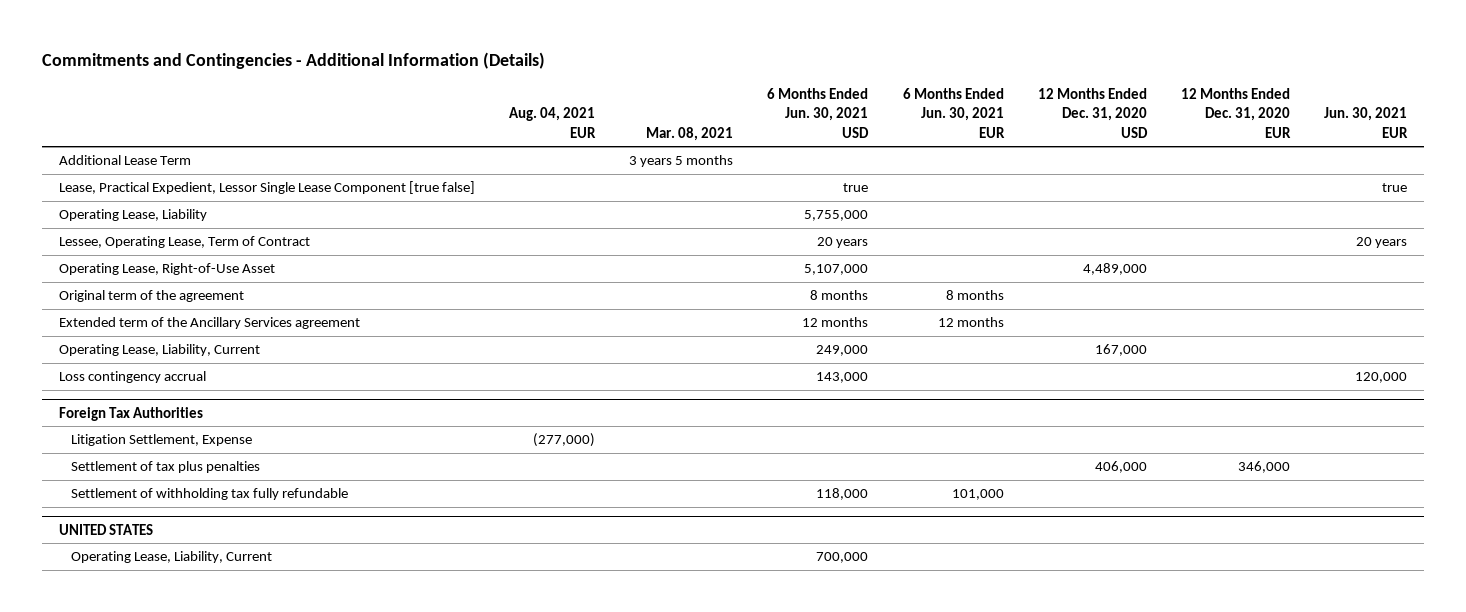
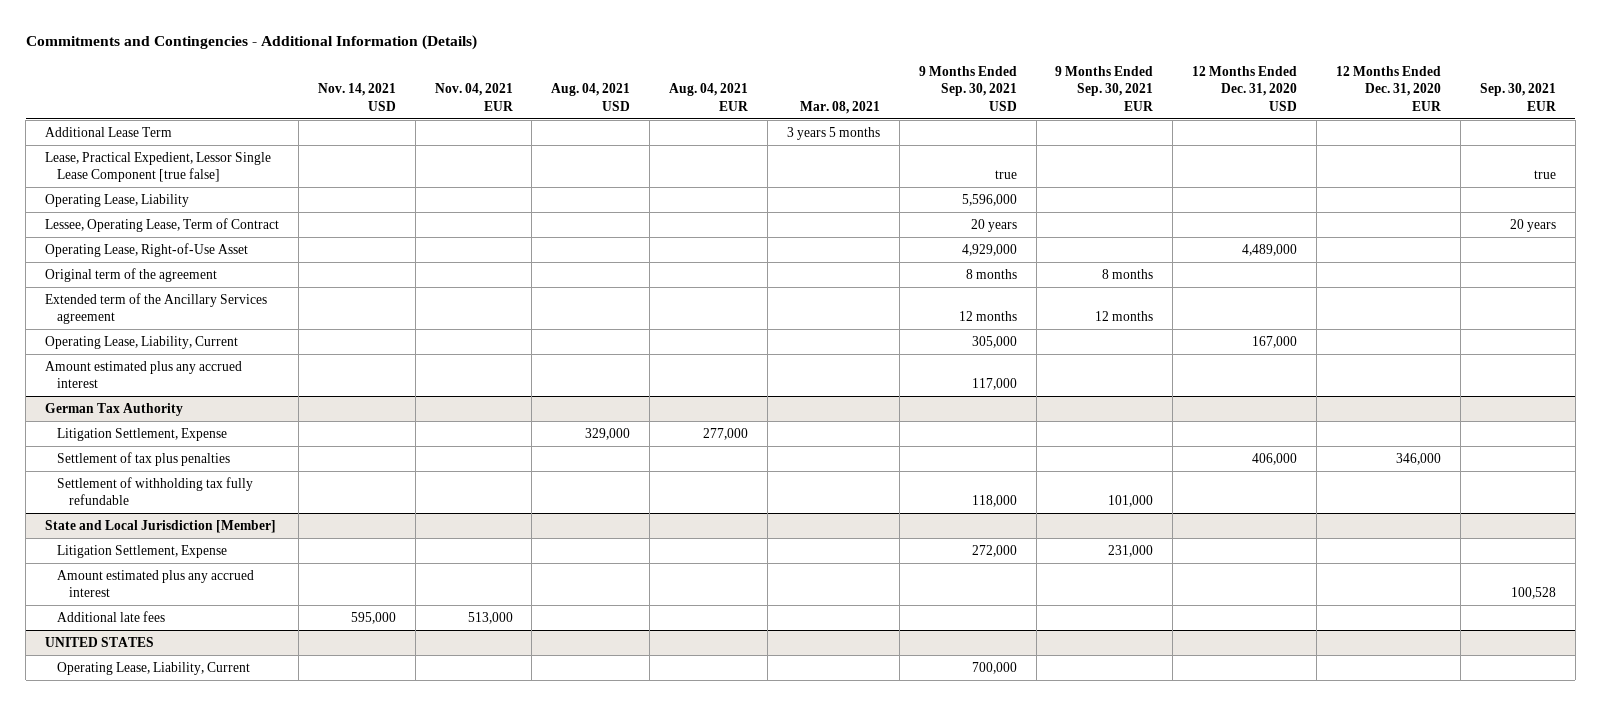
- | Aug. 04, 2021 EUR | Mar. 08, 2021 | 6 Months Ended Jun. 30, 2021 USD | 6 Months Ended Jun. 30, 2021 EUR | 12 Months Ended Dec. 31, 2020 USD | 12 Months Ended Dec. 31, 2020 EUR | Jun. 30, 2021 EUR
+ | Nov. 14, 2021 USD | Nov. 04, 2021 EUR | Aug. 04, 2021 USD | Aug. 04, 2021 EUR | Mar. 08, 2021 | 9 Months Ended Sep. 30, 2021 USD | 9 Months Ended Sep. 30, 2021 EUR | 12 Months Ended Dec. 31, 2020 USD | 12 Months Ended Dec. 31, 2020 EUR | Sep. 30, 2021 EUR
- Loss contingency accrual | | | 143,000 | | | | 120,000
- Foreign Tax Authorities
- Litigation Settlement, Expense | (277,000) | | | | | |
+ Amount estimated plus any accrued interest | | | | | | 117,000 | | | |
+ German Tax Authority
+ Litigation Settlement, Expense | | | 329,000 | 277,000 | | | | | |
+ State and Local Jurisdiction [Member]
+ Litigation Settlement, Expense | | | | | | 272,000 | 231,000 | | |
+ Amount estimated plus any accrued interest | | | | | | | | | | 100,528
+ Additional late fees | 595,000 | 513,000 | | | | | | | |

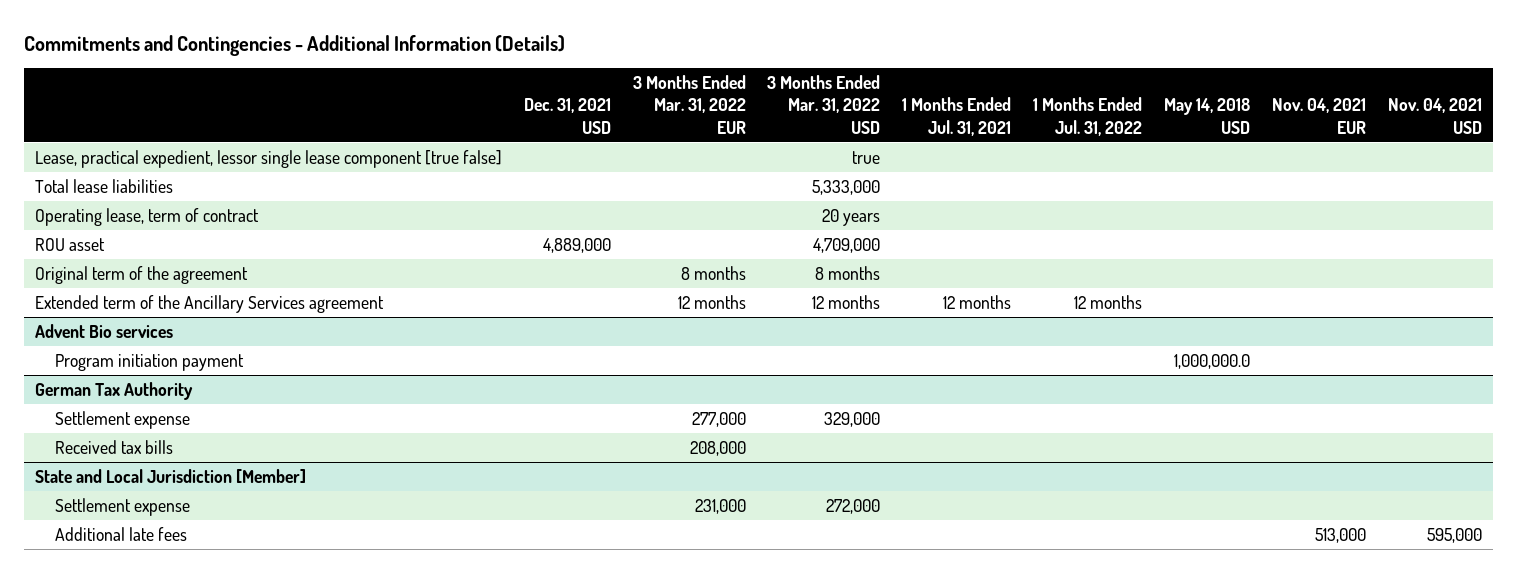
- | Nov. 14, 2021 USD | Nov. 04, 2021 EUR | Aug. 04, 2021 USD | Aug. 04, 2021 EUR | Mar. 08, 2021 | 9 Months Ended Sep. 30, 2021 USD | 9 Months Ended Sep. 30, 2021 EUR | 12 Months Ended Dec. 31, 2020 USD | 12 Months Ended Dec. 31, 2020 EUR | Sep. 30, 2021 EUR
+ | Dec. 31, 2021 USD | 3 Months Ended Mar. 31, 2022 EUR | 3 Months Ended Mar. 31, 2022 USD | 1 Months Ended Jul. 31, 2021 | 1 Months Ended Jul. 31, 2022 | May 14, 2018 USD | Nov. 04, 2021 EUR | Nov. 04, 2021 USD
- Additional Lease Term | | | | | 3 years 5 months | | | | |
- Lease, Practical Expedient, Lessor Single Lease Component [true false] | | | | | | true | | | | true
- Operating Lease, Liability | | | | | | 5,596,000 | | | |
- Lessee, Operating Lease, Term of Contract | | | | | | 20 years | | | | 20 years
- Operating Lease, Right-of-Use Asset | | | | | | 4,929,000 | | 4,489,000 | |
+ Lease, practical expedient, lessor single lease component [true false] | | | true | | | | |
+ Total lease liabilities | | | 5,333,000 | | | | |
+ Operating lease, term of contract | | | 20 years | | | | |
+ ROU asset | 4,889,000 | | 4,709,000 | | | | |
- Operating Lease, Liability, Current | | | | | | 305,000 | | 167,000 | |
- Amount estimated plus any accrued interest | | | | | | 117,000 | | | |
+ Advent Bio services
+ Program initiation payment | | | | | | 1,000,000.0 | |
@ German Tax Authority
- Litigation Settlement, Expense | | | 329,000 | 277,000 | | | | | |
- Settlement of tax plus penalties | | | | | | | | 406,000 | 346,000 |
- Settlement of withholding tax fully refundable | | | | | | 118,000 | 101,000 | | |
+ Settlement expense | | 277,000 | 329,000 | | | | |
+ Received tax bills | | 208,000 | | | | | |
@ State and Local Jurisdiction [Member]
- Litigation Settlement, Expense | | | | | | 272,000 | 231,000 | | |
- Amount estimated plus any accrued interest | | | | | | | | | | 100,528
+ Settlement expense | | 231,000 | 272,000 | | | | |
- UNITED STATES
- Operating Lease, Liability, Current | | | | | | 700,000 | | | |

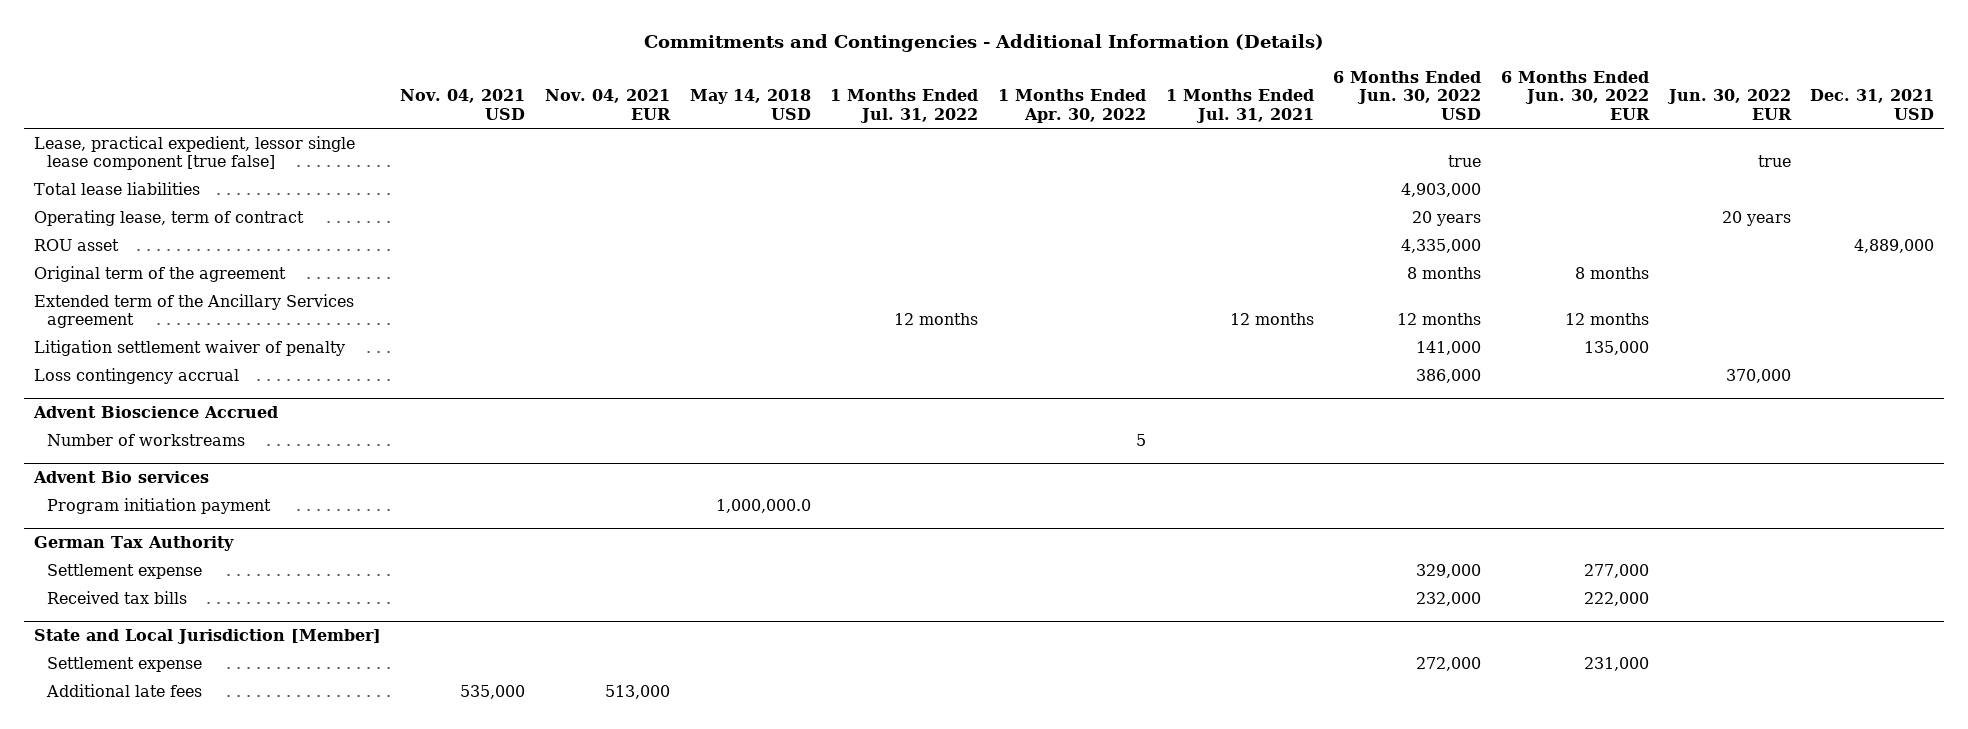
- | Dec. 31, 2021 USD | 3 Months Ended Mar. 31, 2022 EUR | 3 Months Ended Mar. 31, 2022 USD | 1 Months Ended Jul. 31, 2021 | 1 Months Ended Jul. 31, 2022 | May 14, 2018 USD | Nov. 04, 2021 EUR | Nov. 04, 2021 USD
+ | Nov. 04, 2021 USD | Nov. 04, 2021 EUR | May 14, 2018 USD | 1 Months Ended Jul. 31, 2022 | 1 Months Ended Apr. 30, 2022 | 1 Months Ended Jul. 31, 2021 | 6 Months Ended Jun. 30, 2022 USD | 6 Months Ended Jun. 30, 2022 EUR | Jun. 30, 2022 EUR | Dec. 31, 2021 USD
+ Litigation settlement waiver of penalty | | | | | | | 141,000 | 135,000 | |
+ Loss contingency accrual | | | | | | | 386,000 | | 370,000 |
+ Advent Bioscience Accrued
+ Number of workstreams | | | | | 5 | | | | |
@ State and Local Jurisdiction [Member]
- Additional late fees | | | | | | | 513,000 | 595,000
+ Additional late fees | 535,000 | 513,000 | | | | | | | |

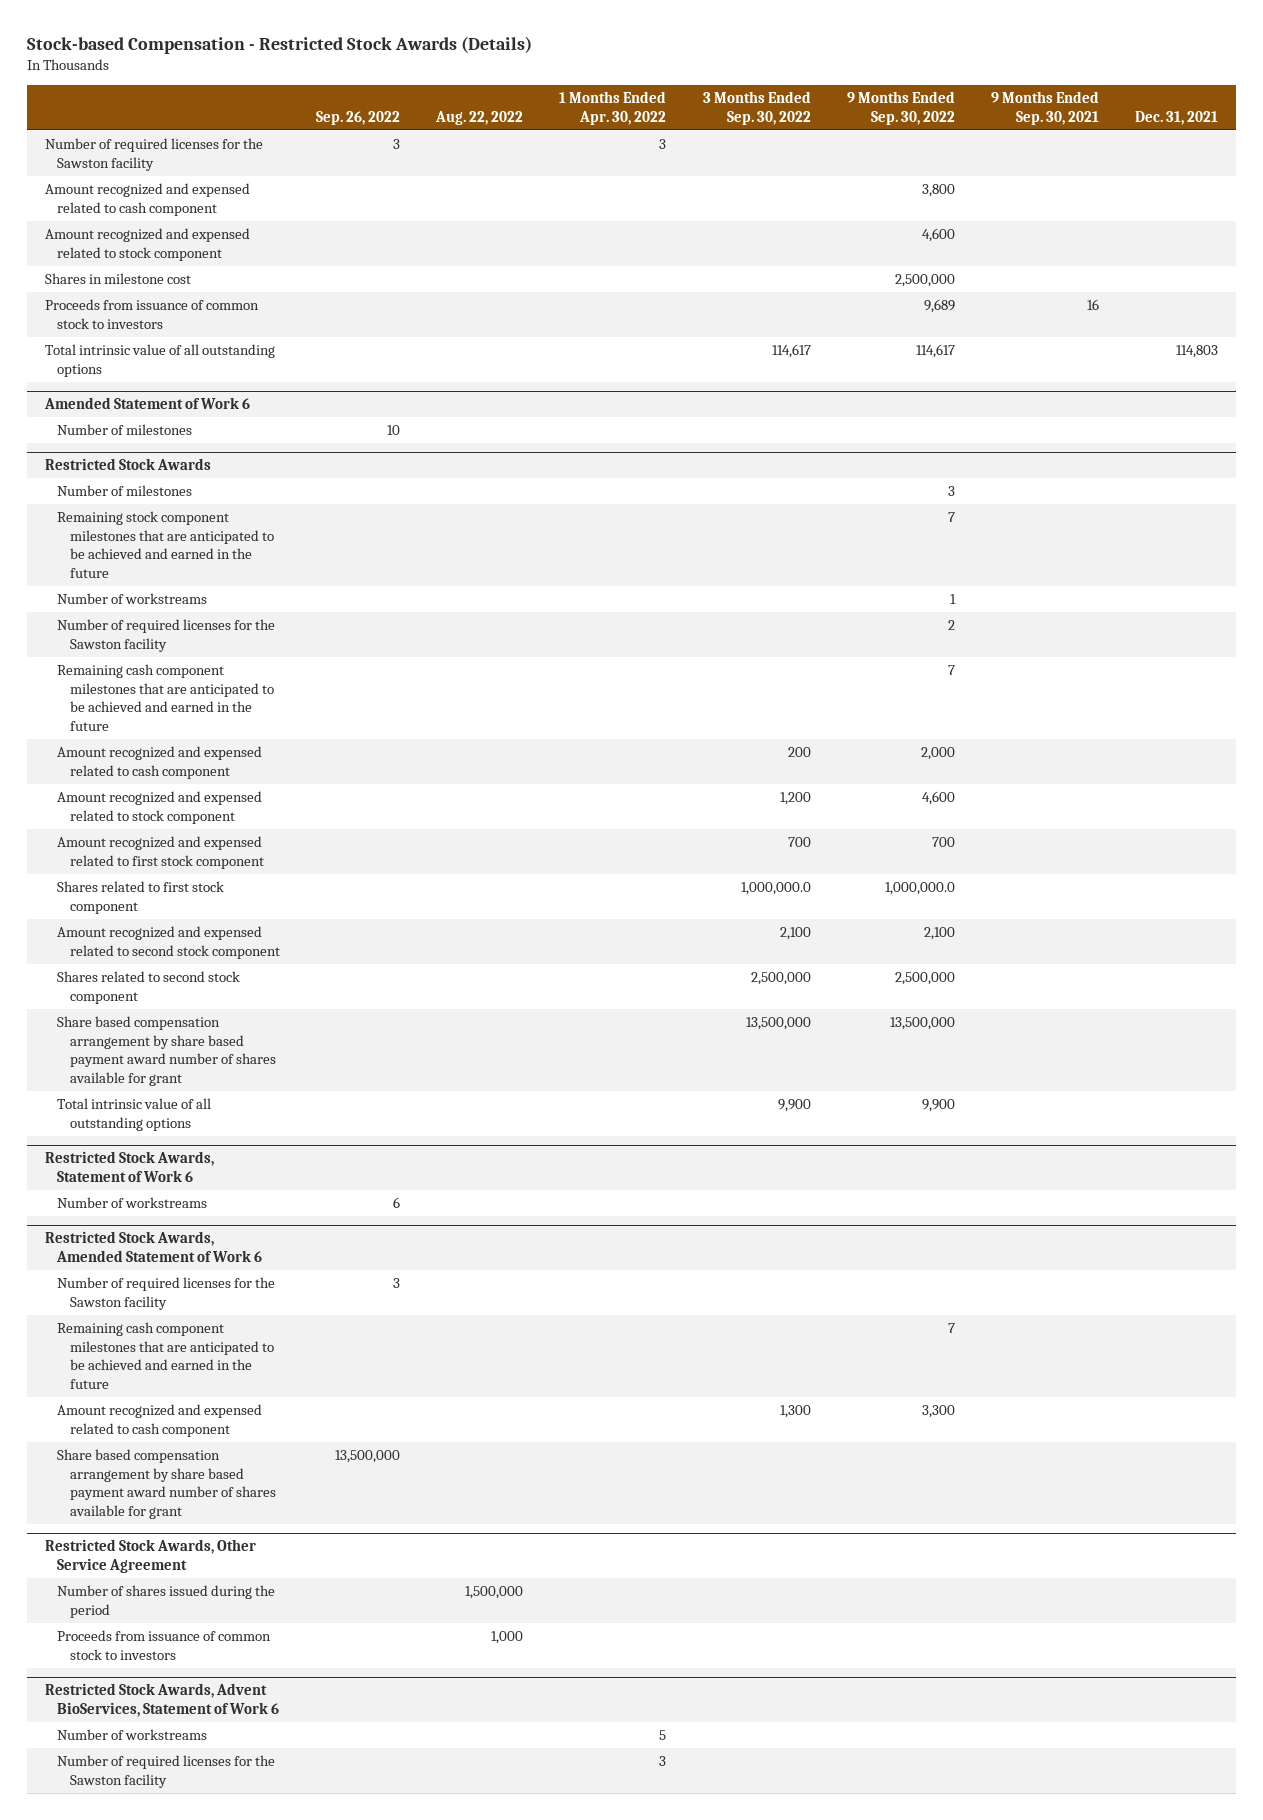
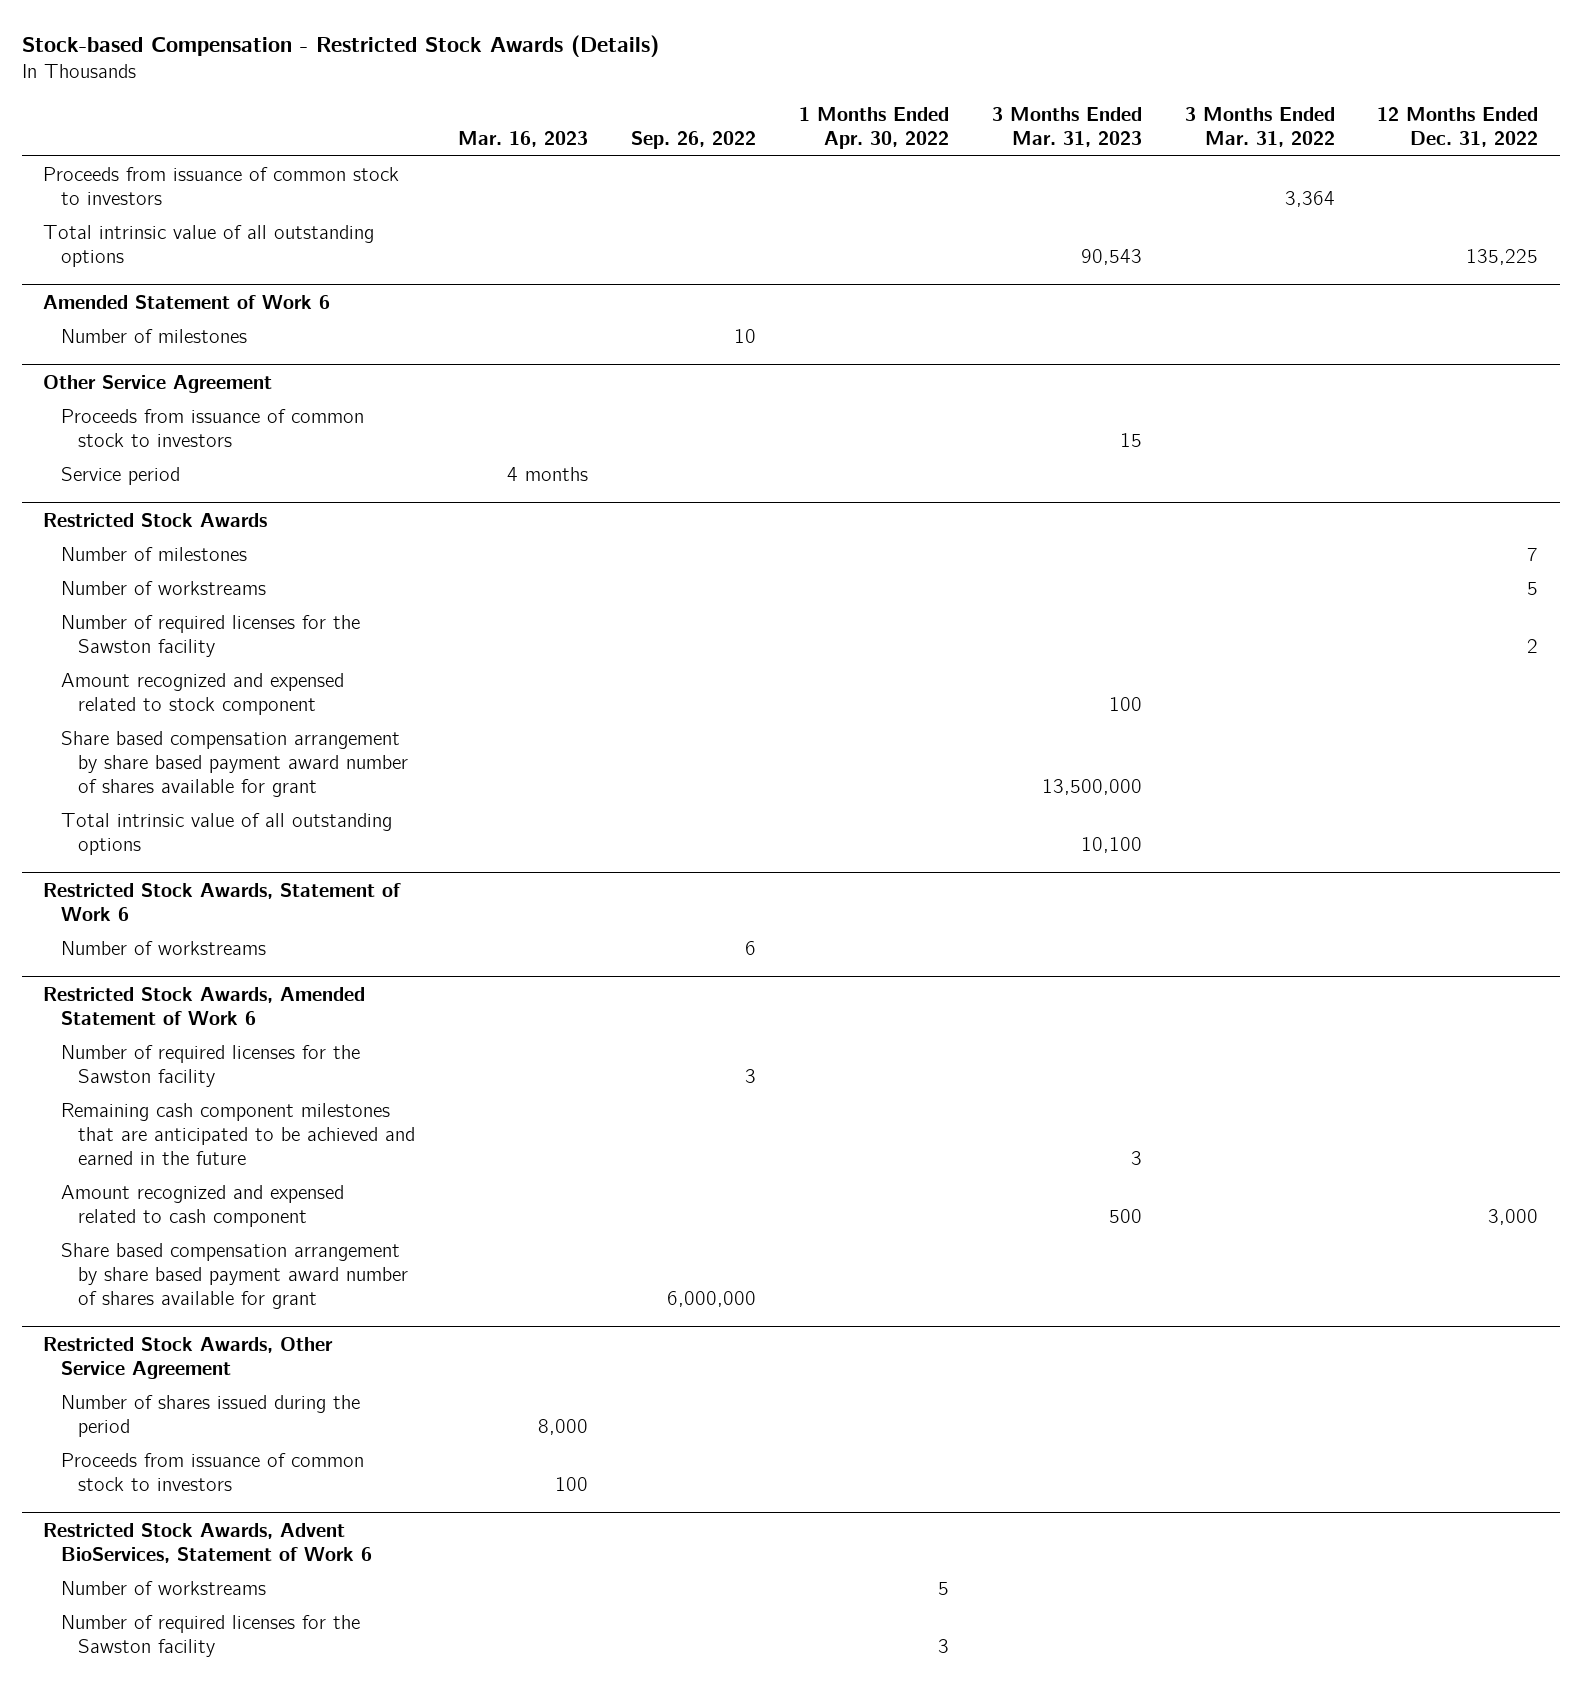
- | Sep. 26, 2022 | Aug. 22, 2022 | 1 Months Ended Apr. 30, 2022 | 3 Months Ended Sep. 30, 2022 | 9 Months Ended Sep. 30, 2022 | 9 Months Ended Sep. 30, 2021 | Dec. 31, 2021
+ | Mar. 16, 2023 | Sep. 26, 2022 | 1 Months Ended Apr. 30, 2022 | 3 Months Ended Mar. 31, 2023 | 3 Months Ended Mar. 31, 2022 | 12 Months Ended Dec. 31, 2022
- Number of required licenses for the Sawston facility | 3 | | 3 | | | |
- Amount recognized and expensed related to cash component | | | | | 3,800 | |
- Amount recognized and expensed related to stock component | | | | | 4,600 | |
- Shares in milestone cost | | | | | 2,500,000 | |
+ Other Service Agreement
+ Proceeds from issuance of common stock to investors | | | | 15 | |
+ Service period | 4 months | | | | |
@ Restricted Stock Awards
- Remaining stock component milestones that are anticipated to be achieved and earned in the future | | | | | 7 | |
- Remaining cash component milestones that are anticipated to be achieved and earned in the future | | | | | 7 | |
- Amount recognized and expensed related to cash component | | | | 200 | 2,000 | |
- Amount recognized and expensed related to first stock component | | | | 700 | 700 | |
- Shares related to first stock component | | | | 1,000,000.0 | 1,000,000.0 | |
- Amount recognized and expensed related to second stock component | | | | 2,100 | 2,100 | |
- Shares related to second stock component | | | | 2,500,000 | 2,500,000 | |
@ Restricted Stock Awards, Amended Statement of Work 6
- Share based compensation arrangement by share based payment award number of shares available for grant | 13,500,000 | | | | | |
+ Share based compensation arrangement by share based payment award number of shares available for grant | | 6,000,000 | | | |

